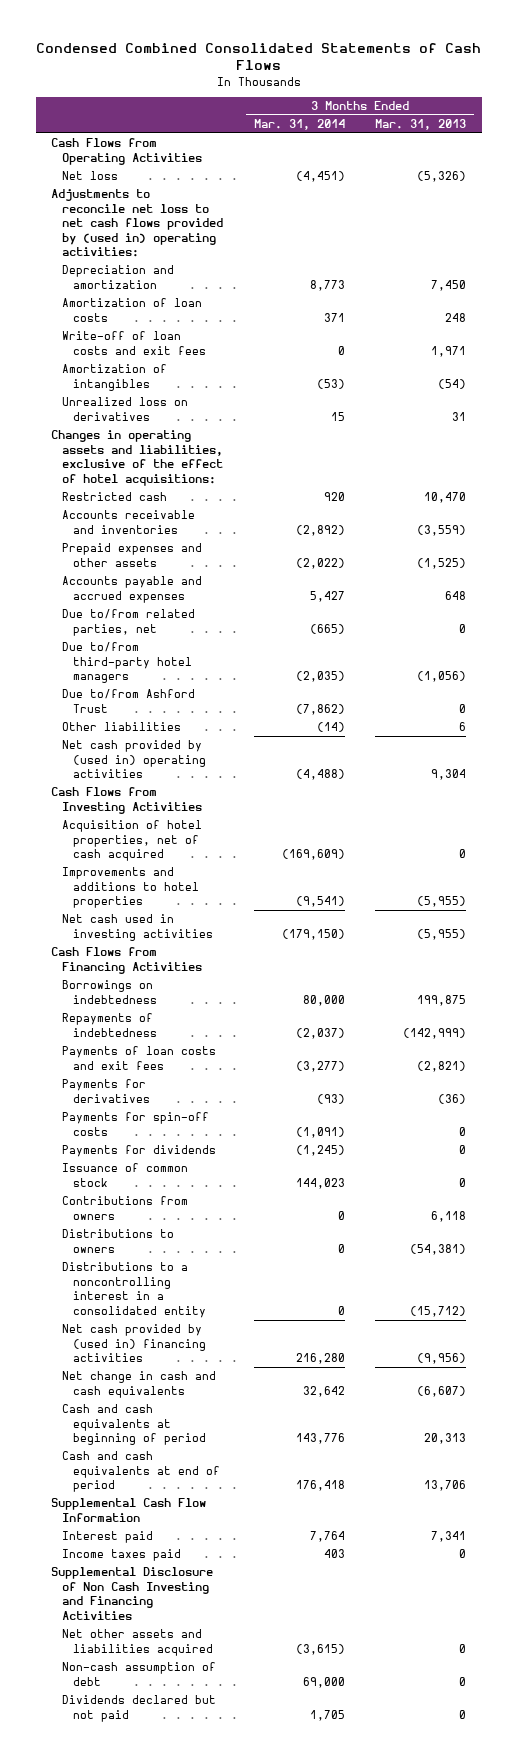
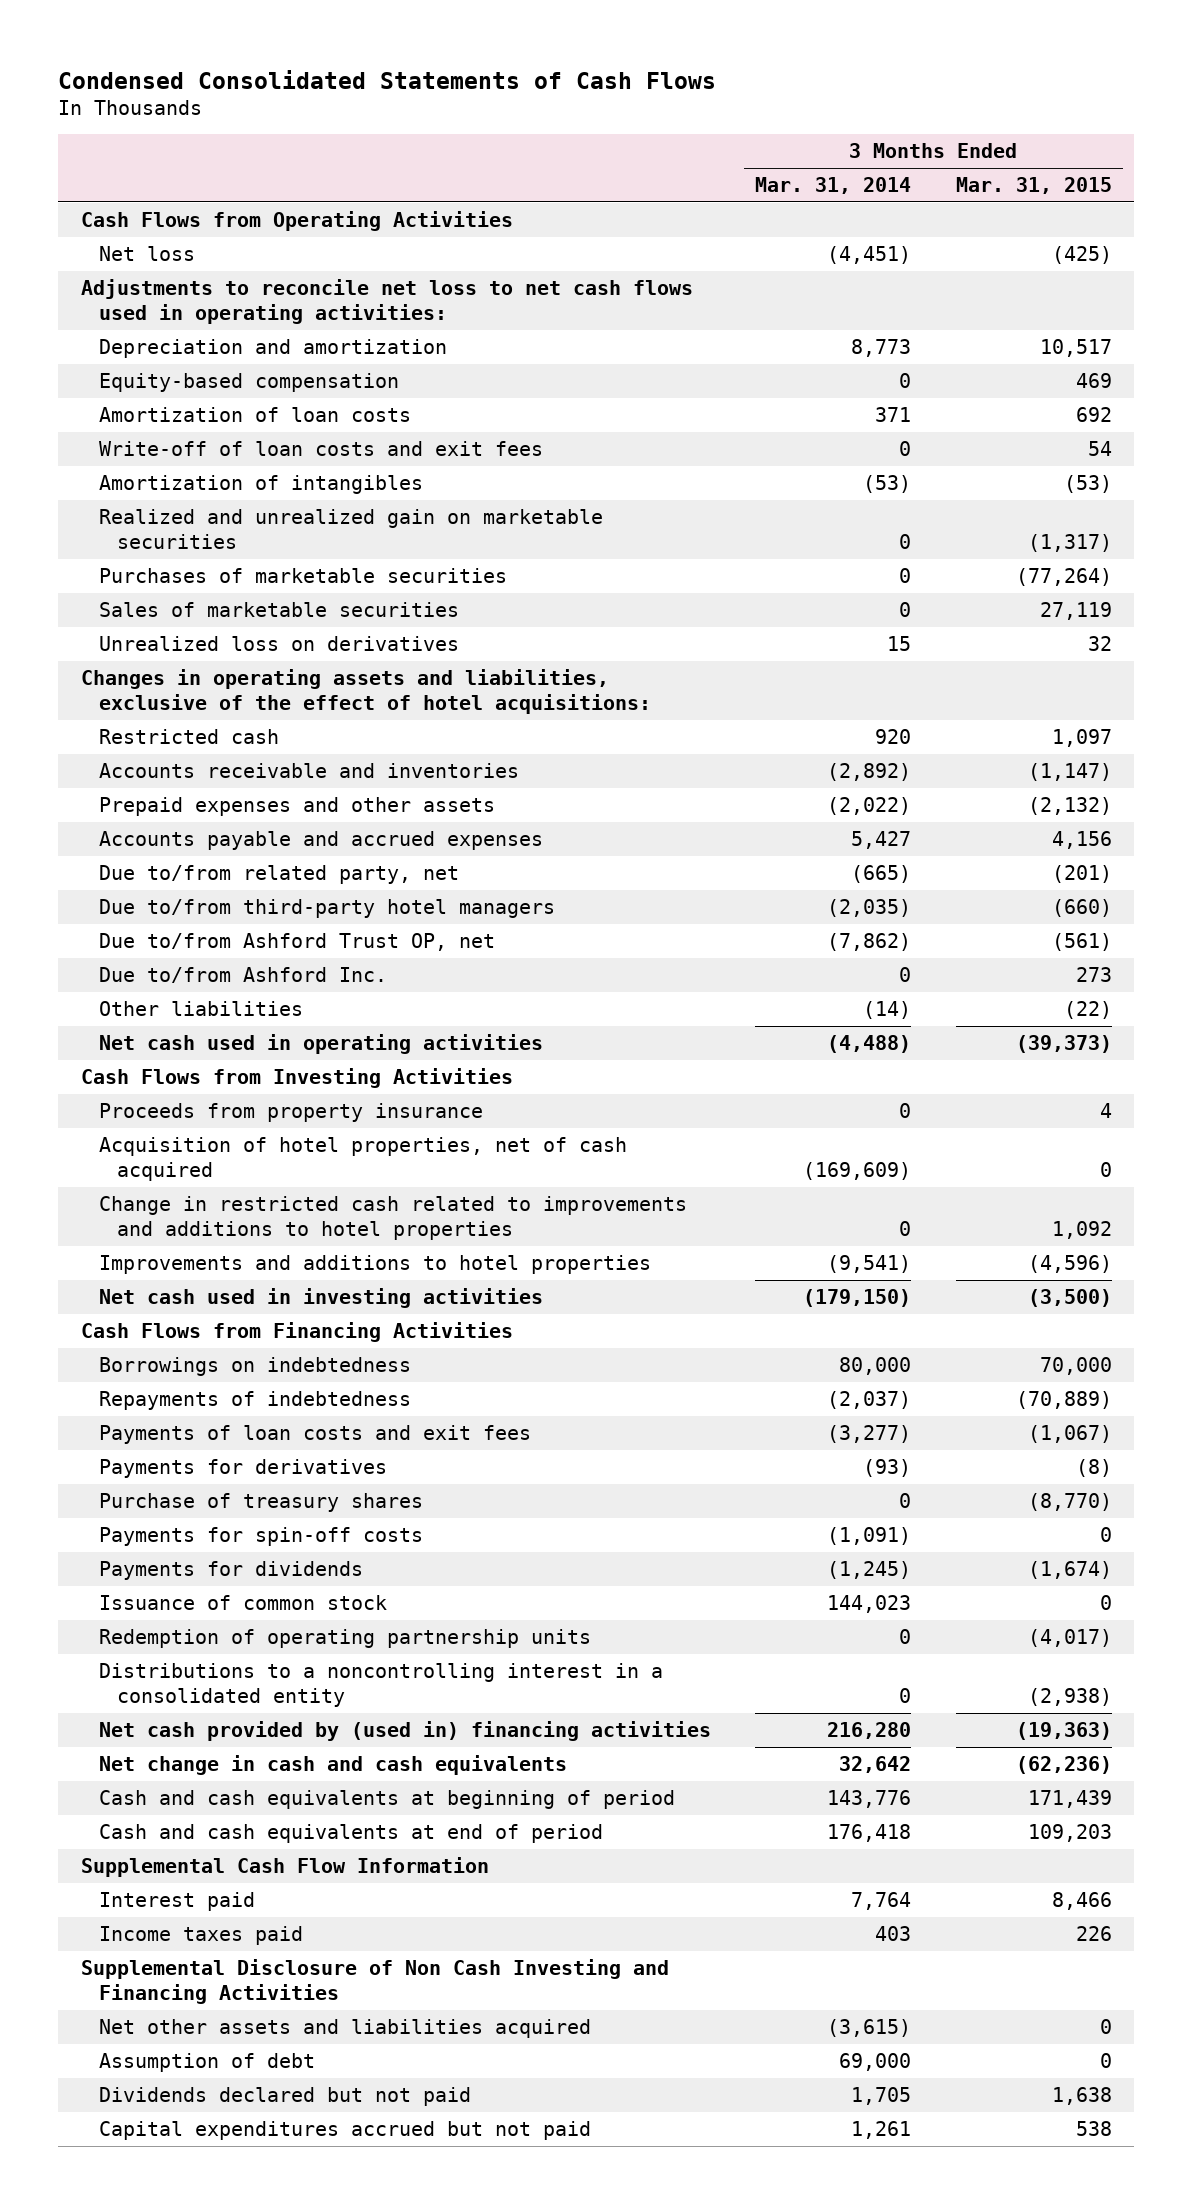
- Condensed Combined Consolidated Statements of Cash Flows
+ Condensed Consolidated Statements of Cash Flows
- | 3 Months Ended Mar. 31, 2014 | 3 Months Ended Mar. 31, 2013
+ | 3 Months Ended Mar. 31, 2014 | 3 Months Ended Mar. 31, 2015
- Adjustments to reconcile net loss to net cash flows provided by (used in) operating activities:
+ Adjustments to reconcile net loss to net cash flows used in operating activities:
+ Equity-based compensation | 0 | 469
+ Realized and unrealized gain on marketable securities | 0 | (1,317)
+ Purchases of marketable securities | 0 | (77,264)
+ Sales of marketable securities | 0 | 27,119
- Due to/from related parties, net | (665) | 0
+ Due to/from related party, net | (665) | (201)
- Due to/from Ashford Trust | (7,862) | 0
+ Due to/from Ashford Trust OP, net | (7,862) | (561)
+ Due to/from Ashford Inc. | 0 | 273
- Net cash provided by (used in) operating activities | (4,488) | 9,304
+ Net cash used in operating activities | (4,488) | (39,373)
+ Proceeds from property insurance | 0 | 4
+ Change in restricted cash related to improvements and additions to hotel properties | 0 | 1,092
+ Purchase of treasury shares | 0 | (8,770)
- Contributions from owners | 0 | 6,118
- Distributions to owners | 0 | (54,381)
+ Redemption of operating partnership units | 0 | (4,017)
- Non-cash assumption of debt | 69,000 | 0
+ Assumption of debt | 69,000 | 0
+ Capital expenditures accrued but not paid | 1,261 | 538

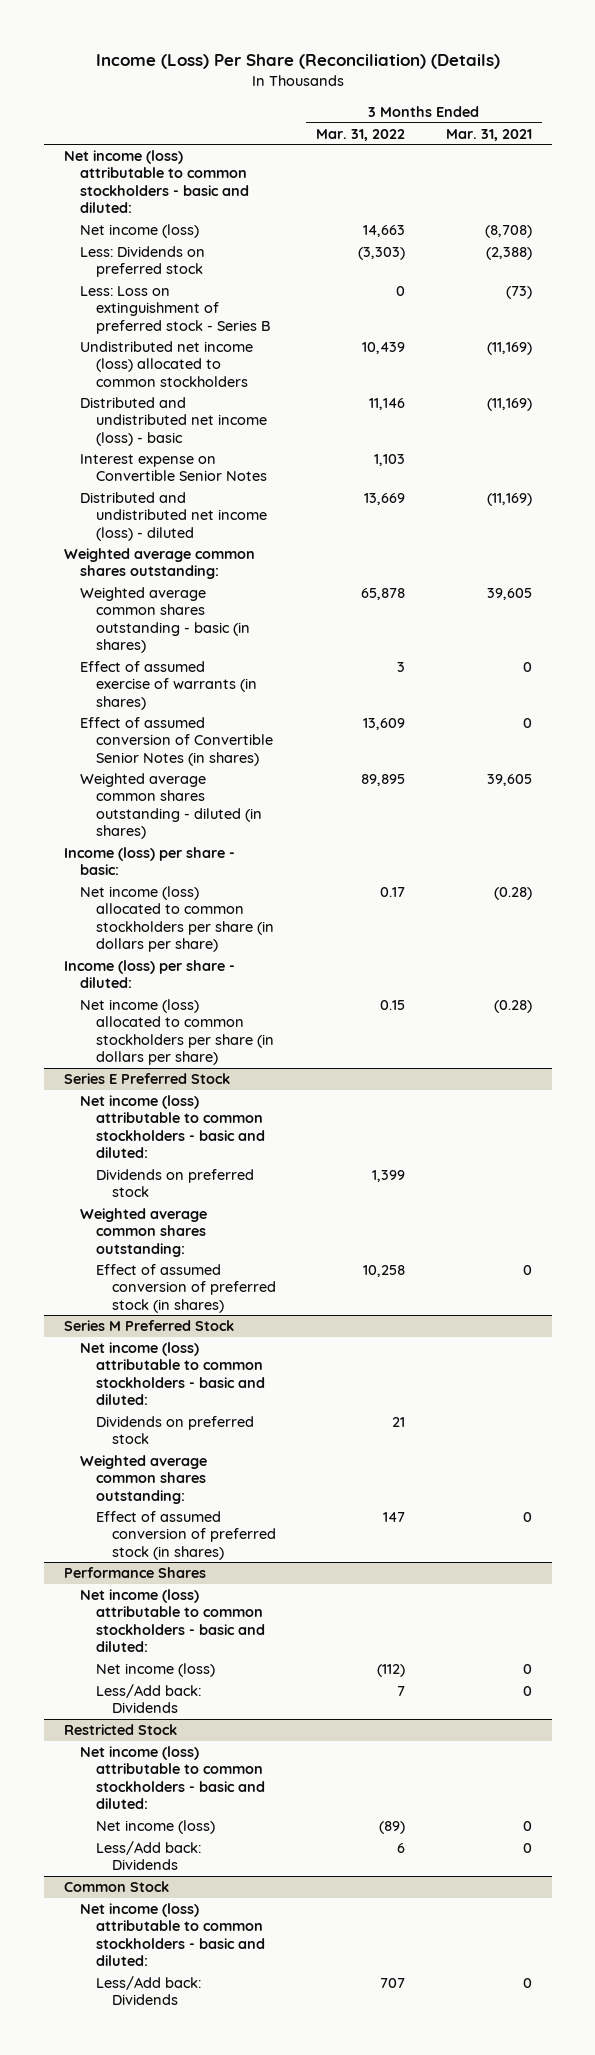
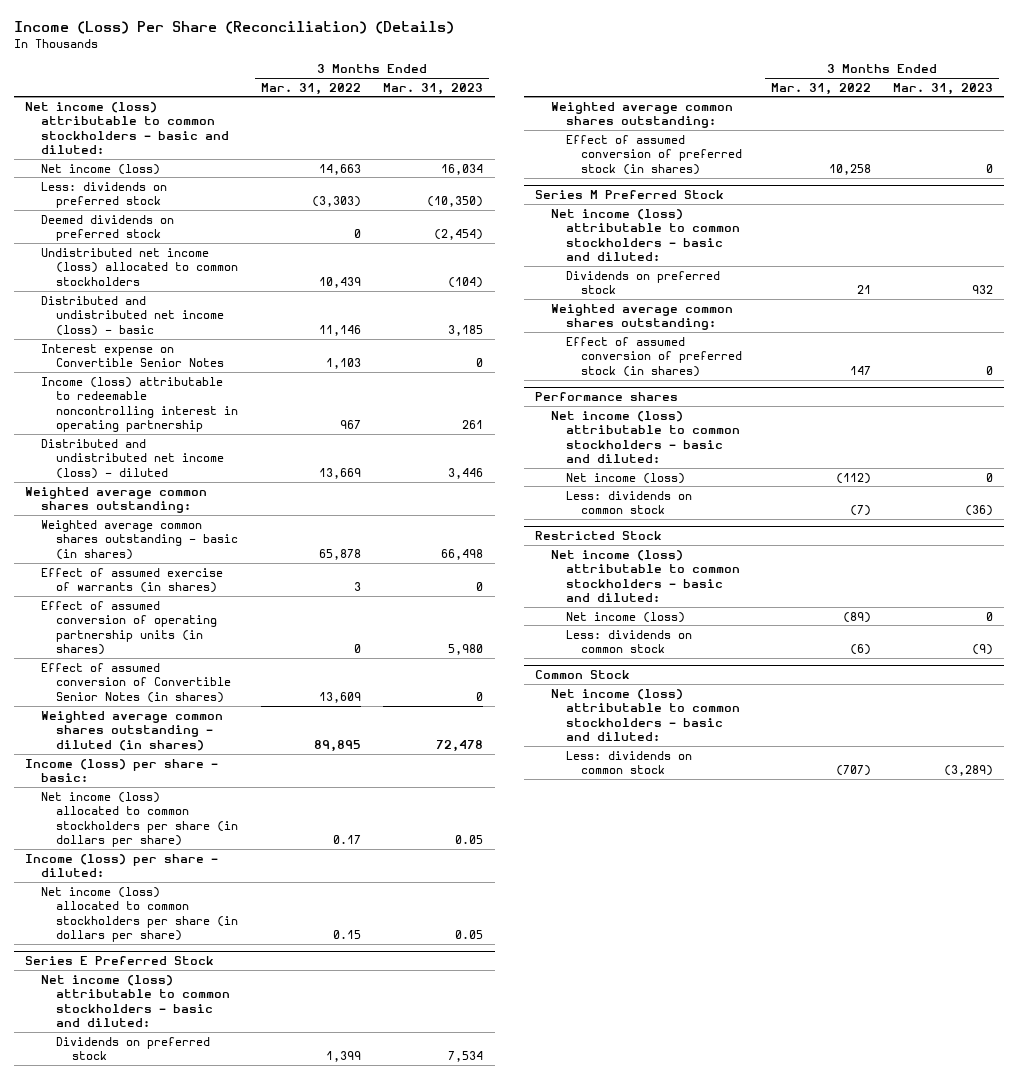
- | 3 Months Ended Mar. 31, 2022 | 3 Months Ended Mar. 31, 2021
+ | 3 Months Ended Mar. 31, 2022 | 3 Months Ended Mar. 31, 2023
- Less: Dividends on preferred stock | (3,303) | (2,388)
- Less: Loss on extinguishment of preferred stock - Series B | 0 | (73)
+ Less: dividends on preferred stock | (3,303) | (10,350)
+ Deemed dividends on preferred stock | 0 | (2,454)
+ Income (loss) attributable to redeemable noncontrolling interest in operating partnership | 967 | 261
+ Effect of assumed conversion of operating partnership units (in shares) | 0 | 5,980
- Performance Shares
+ Performance shares
- Less/Add back: Dividends | 7 | 0
+ Less: dividends on common stock | (7) | (36)
@ Restricted Stock
- Less/Add back: Dividends | 6 | 0
+ Less: dividends on common stock | (6) | (9)
@ Common Stock
- Less/Add back: Dividends | 707 | 0
+ Less: dividends on common stock | (707) | (3,289)

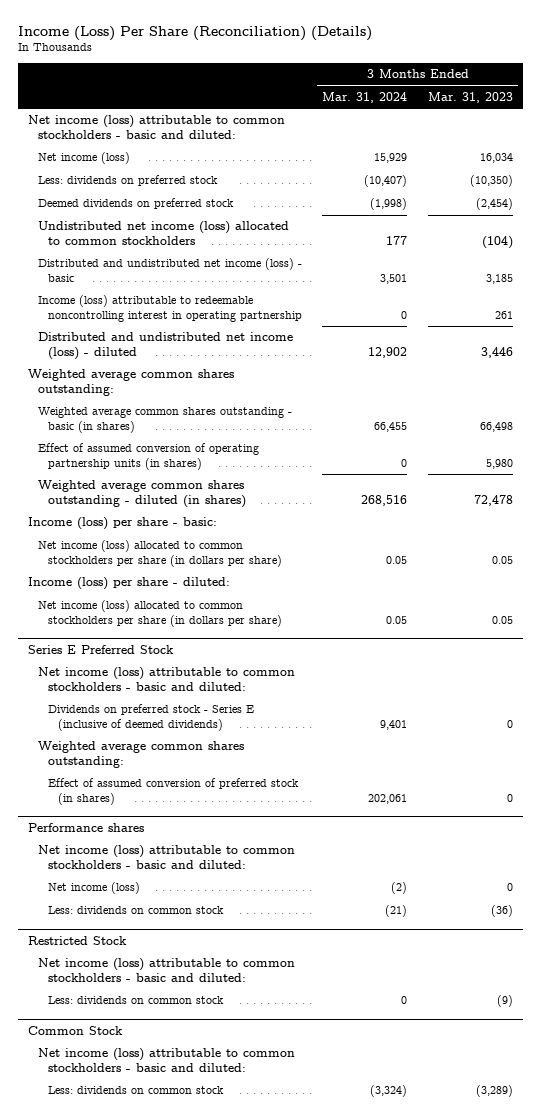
- | 3 Months Ended Mar. 31, 2022 | 3 Months Ended Mar. 31, 2023
+ | 3 Months Ended Mar. 31, 2024 | 3 Months Ended Mar. 31, 2023
- Interest expense on Convertible Senior Notes | 1,103 | 0
- Effect of assumed exercise of warrants (in shares) | 3 | 0
- Effect of assumed conversion of Convertible Senior Notes (in shares) | 13,609 | 0
@ Series E Preferred Stock
- Dividends on preferred stock | 1,399 | 7,534
- Weighted average common shares outstanding:
- Effect of assumed conversion of preferred stock (in shares) | 10,258 | 0
- Series M Preferred Stock
- Net income (loss) attributable to common stockholders - basic and diluted:
- Dividends on preferred stock | 21 | 932
@ Series E Preferred Stock
+ Dividends on preferred stock - Series E (inclusive of deemed dividends) | 9,401 | 0
@ Restricted Stock
- Net income (loss) | (89) | 0

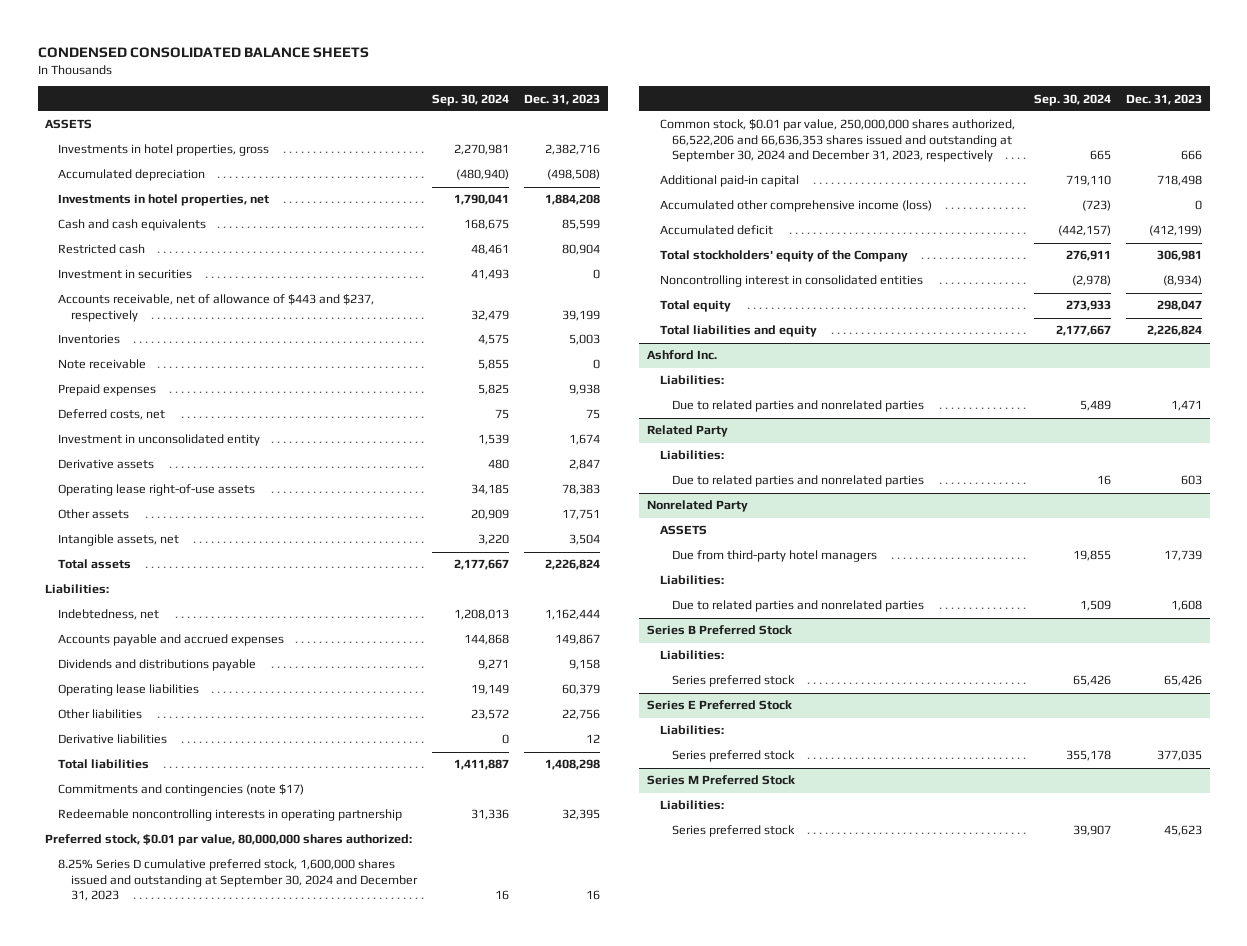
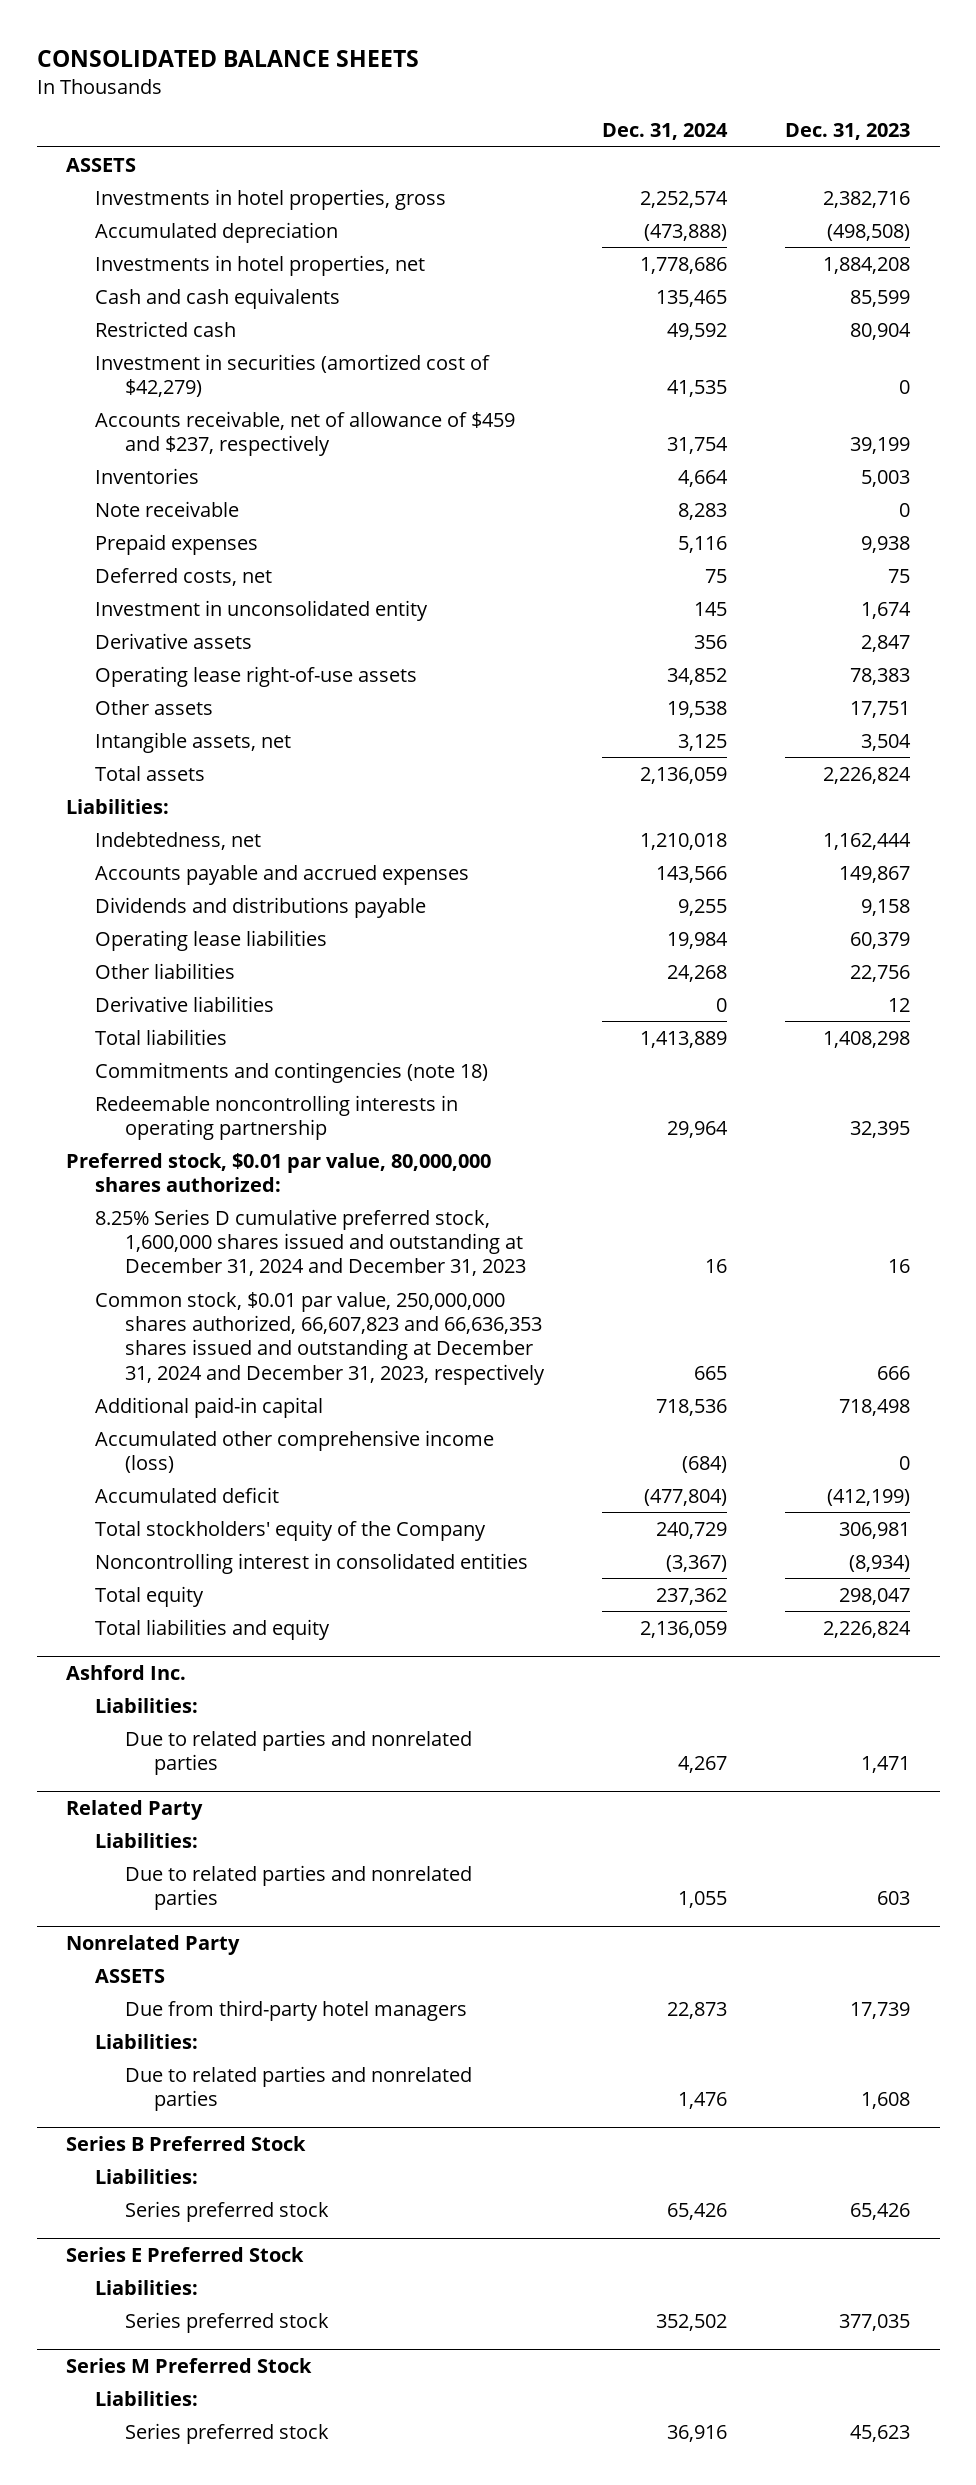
- CONDENSED CONSOLIDATED BALANCE SHEETS
+ CONSOLIDATED BALANCE SHEETS
- | Sep. 30, 2024 | Dec. 31, 2023
+ | Dec. 31, 2024 | Dec. 31, 2023
- Investment in securities | 41,493 | 0
- Accounts receivable, net of allowance of $443 and $237, respectively | 32,479 | 39,199
+ Investment in securities (amortized cost of $42,279) | 41,535 | 0
+ Accounts receivable, net of allowance of $459 and $237, respectively | 31,754 | 39,199
- Commitments and contingencies (note $17)
+ Commitments and contingencies (note 18)
- 8.25% Series D cumulative preferred stock, 1,600,000 shares issued and outstanding at September 30, 2024 and December 31, 2023 | 16 | 16
- Common stock, $0.01 par value, 250,000,000 shares authorized, 66,522,206 and 66,636,353 shares issued and outstanding at September 30, 2024 and December 31, 2023, respectively | 665 | 666
+ 8.25% Series D cumulative preferred stock, 1,600,000 shares issued and outstanding at December 31, 2024 and December 31, 2023 | 16 | 16
+ Common stock, $0.01 par value, 250,000,000 shares authorized, 66,607,823 and 66,636,353 shares issued and outstanding at December 31, 2024 and December 31, 2023, respectively | 665 | 666

